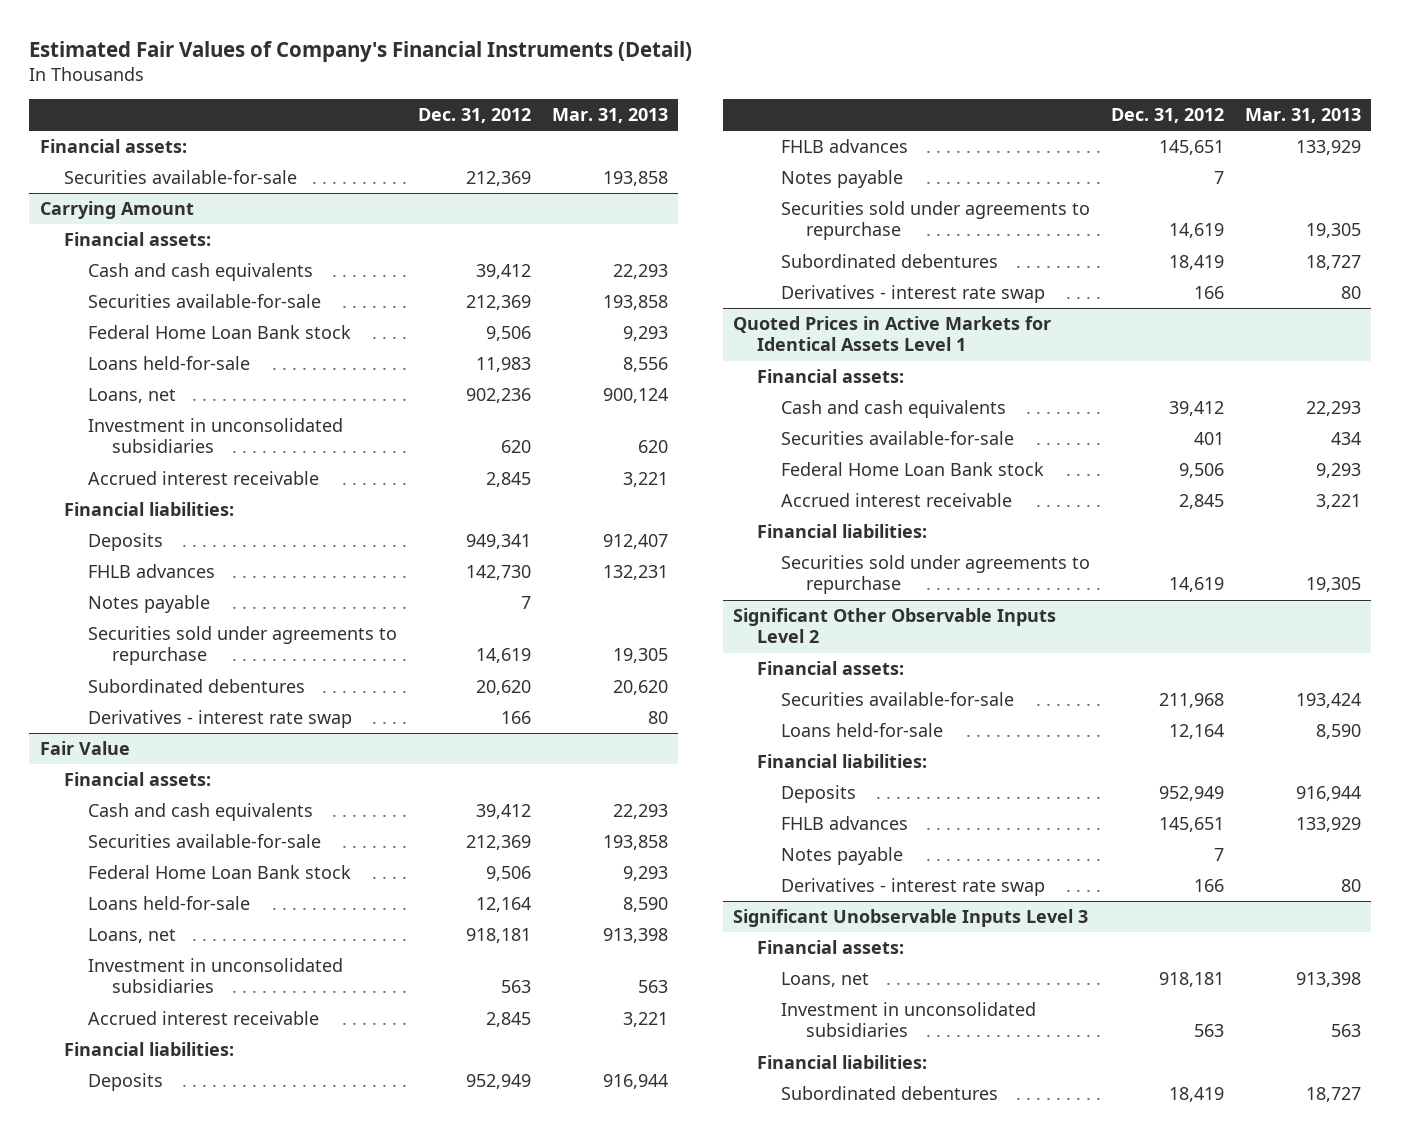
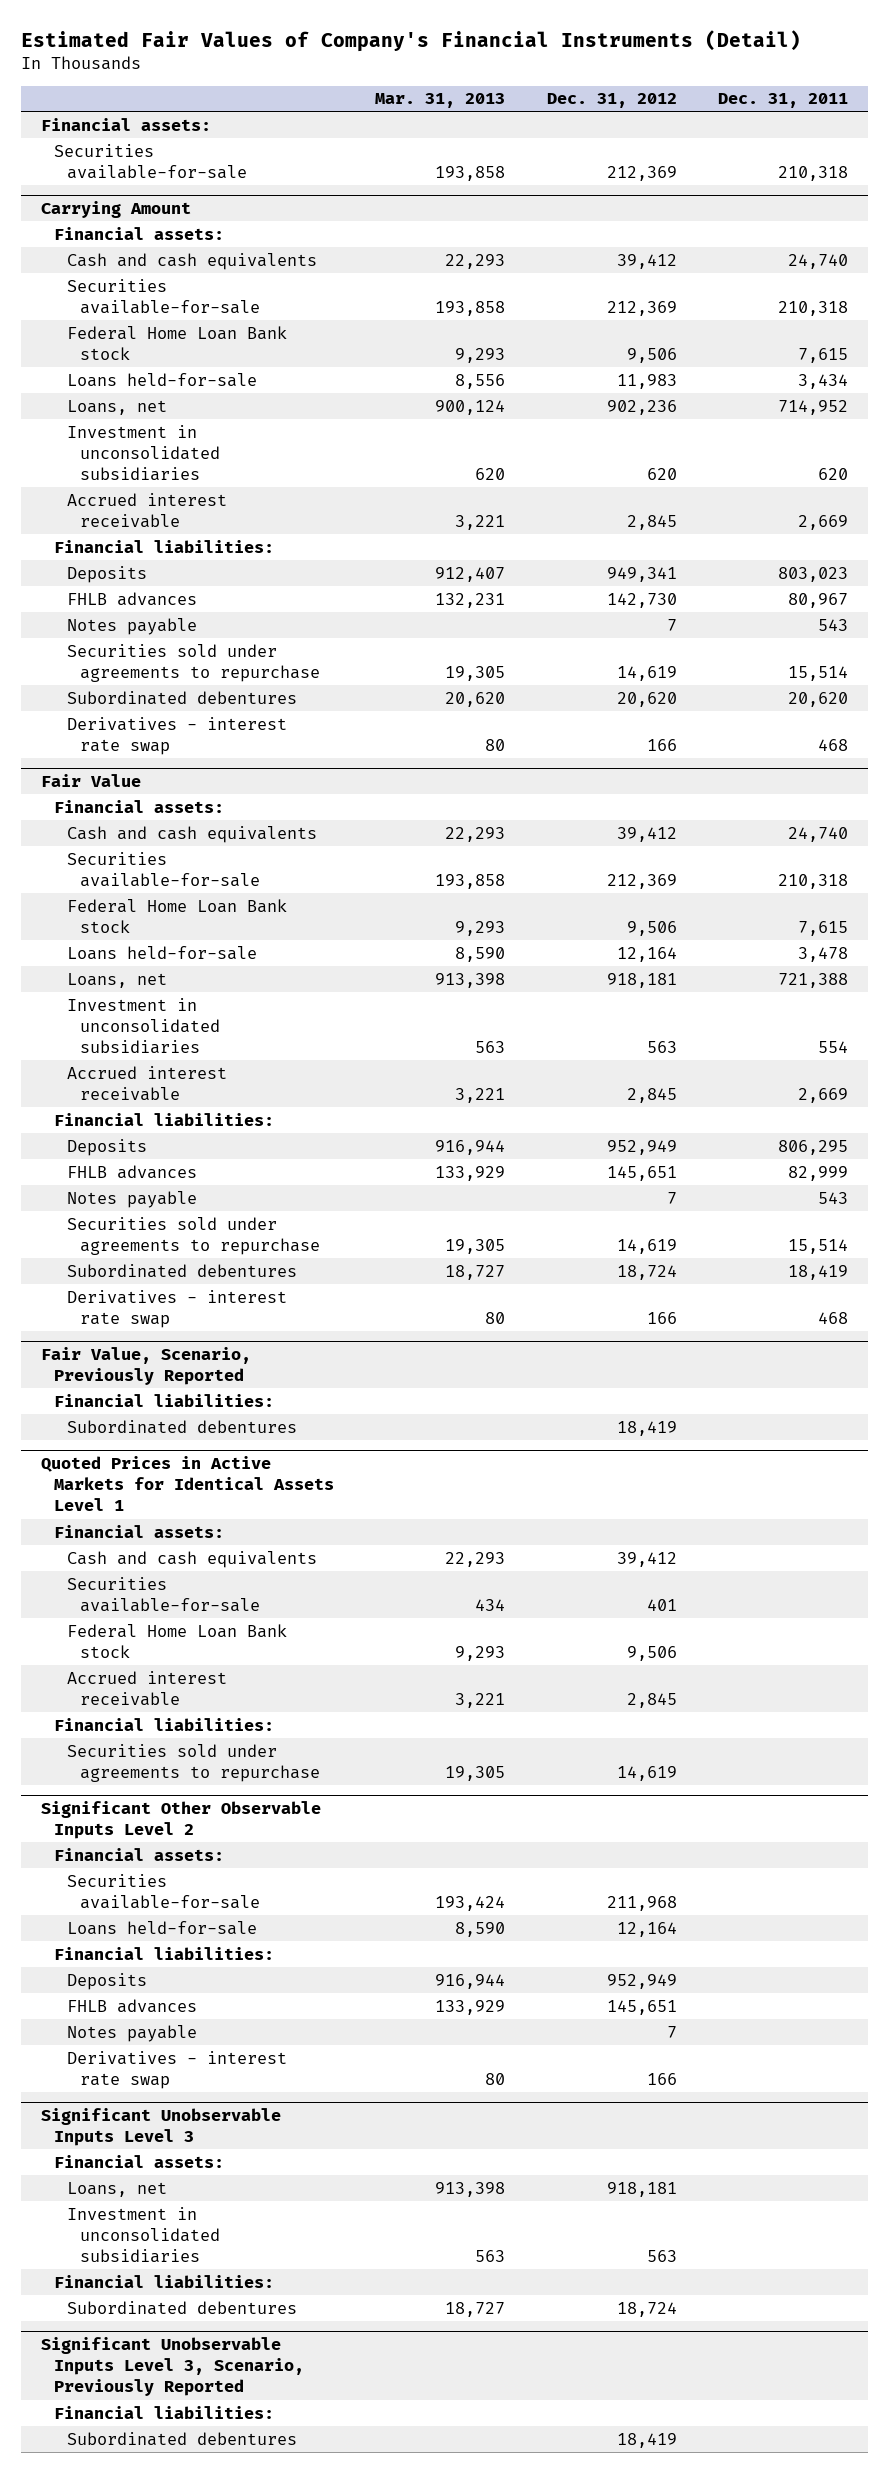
- | Dec. 31, 2012 | Mar. 31, 2013
+ | Mar. 31, 2013 | Dec. 31, 2012 | Dec. 31, 2011
@ Fair Value
- Subordinated debentures | 18,419 | 18,727
+ Subordinated debentures | 18,727 | 18,724 | 18,419
+ Fair Value, Scenario, Previously Reported
+ Financial liabilities:
+ Subordinated debentures | | 18,419 |
@ Significant Unobservable Inputs Level 3
- Subordinated debentures | 18,419 | 18,727
+ Subordinated debentures | 18,727 | 18,724 |
+ Significant Unobservable Inputs Level 3, Scenario, Previously Reported
+ Financial liabilities:
+ Subordinated debentures | | 18,419 |

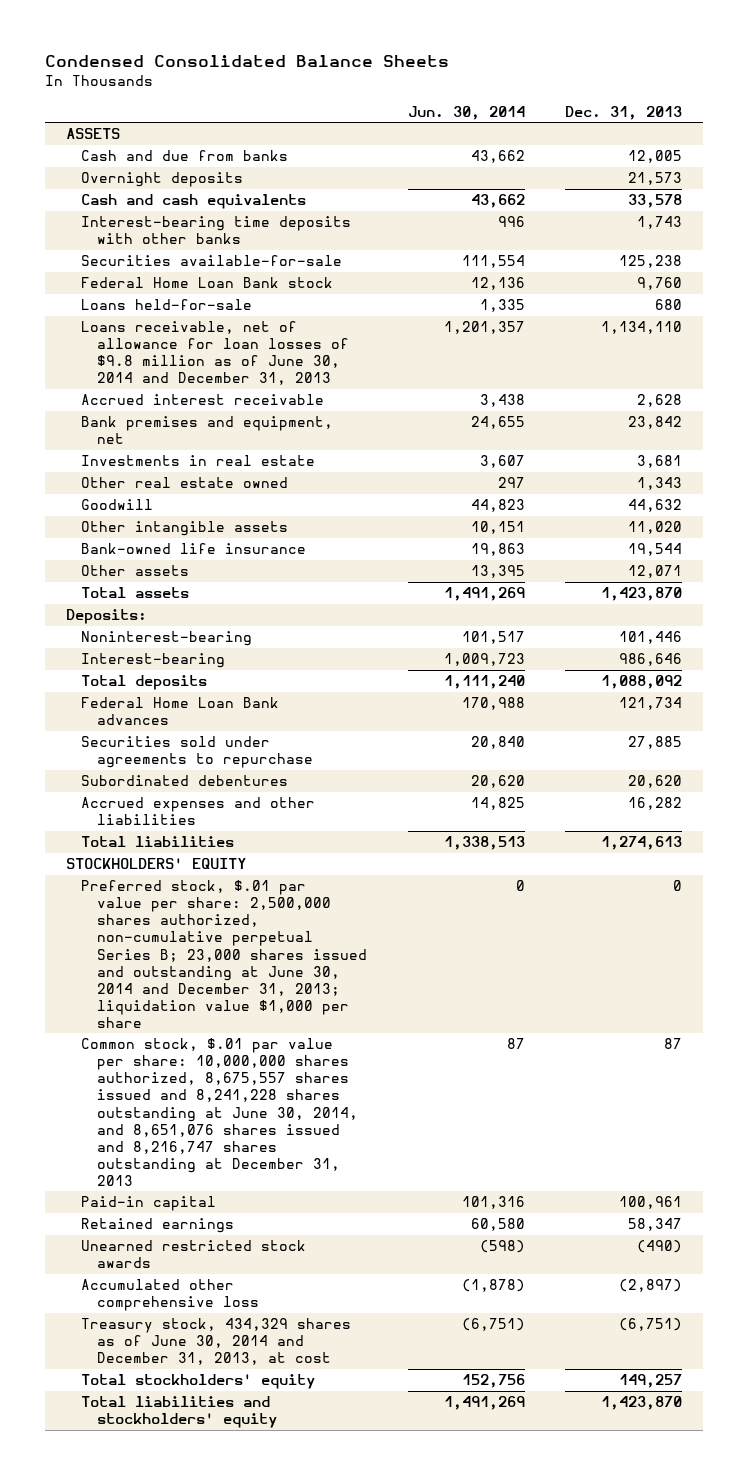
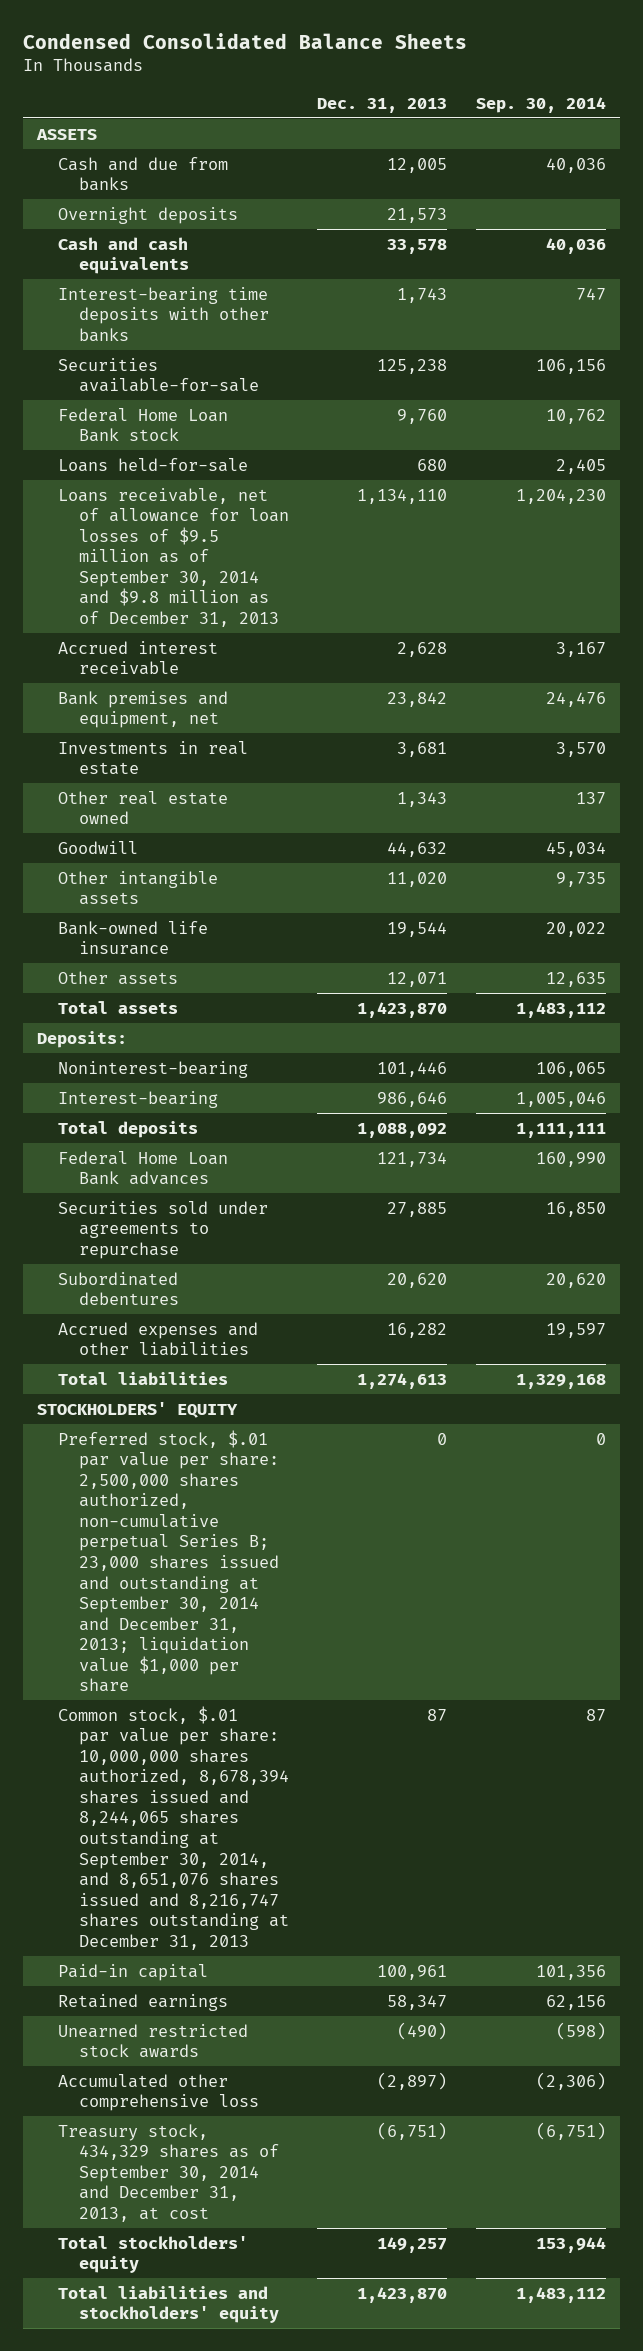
- | Jun. 30, 2014 | Dec. 31, 2013
+ | Dec. 31, 2013 | Sep. 30, 2014
- Loans receivable, net of allowance for loan losses of $9.8 million as of June 30, 2014 and December 31, 2013 | 1,201,357 | 1,134,110
+ Loans receivable, net of allowance for loan losses of $9.5 million as of September 30, 2014 and $9.8 million as of December 31, 2013 | 1,134,110 | 1,204,230
- Preferred stock, $.01 par value per share: 2,500,000 shares authorized, non-cumulative perpetual Series B; 23,000 shares issued and outstanding at June 30, 2014 and December 31, 2013; liquidation value $1,000 per share | 0 | 0
- Common stock, $.01 par value per share: 10,000,000 shares authorized, 8,675,557 shares issued and 8,241,228 shares outstanding at June 30, 2014, and 8,651,076 shares issued and 8,216,747 shares outstanding at December 31, 2013 | 87 | 87
+ Preferred stock, $.01 par value per share: 2,500,000 shares authorized, non-cumulative perpetual Series B; 23,000 shares issued and outstanding at September 30, 2014 and December 31, 2013; liquidation value $1,000 per share | 0 | 0
+ Common stock, $.01 par value per share: 10,000,000 shares authorized, 8,678,394 shares issued and 8,244,065 shares outstanding at September 30, 2014, and 8,651,076 shares issued and 8,216,747 shares outstanding at December 31, 2013 | 87 | 87
- Treasury stock, 434,329 shares as of June 30, 2014 and December 31, 2013, at cost | (6,751) | (6,751)
+ Treasury stock, 434,329 shares as of September 30, 2014 and December 31, 2013, at cost | (6,751) | (6,751)

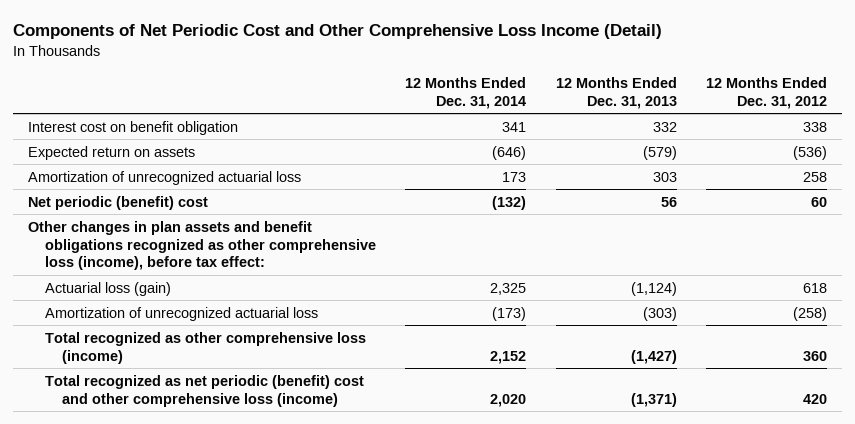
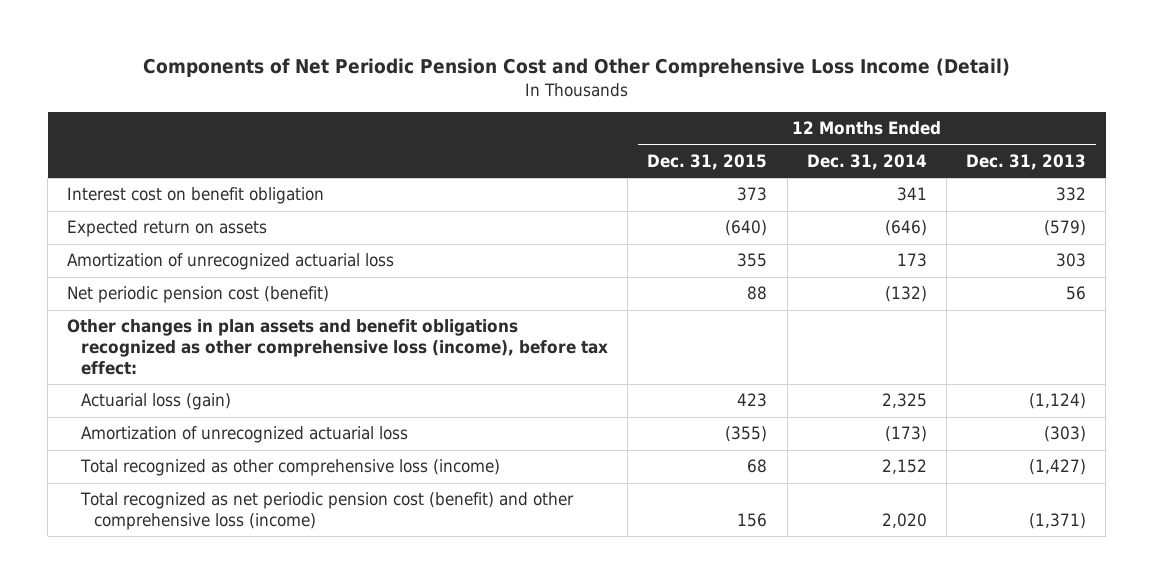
- Components of Net Periodic Cost and Other Comprehensive Loss Income (Detail)
+ Components of Net Periodic Pension Cost and Other Comprehensive Loss Income (Detail)
- | 12 Months Ended Dec. 31, 2014 | 12 Months Ended Dec. 31, 2013 | 12 Months Ended Dec. 31, 2012
+ | 12 Months Ended Dec. 31, 2015 | 12 Months Ended Dec. 31, 2014 | 12 Months Ended Dec. 31, 2013
- Net periodic (benefit) cost | (132) | 56 | 60
+ Net periodic pension cost (benefit) | 88 | (132) | 56
- Total recognized as net periodic (benefit) cost and other comprehensive loss (income) | 2,020 | (1,371) | 420
+ Total recognized as net periodic pension cost (benefit) and other comprehensive loss (income) | 156 | 2,020 | (1,371)

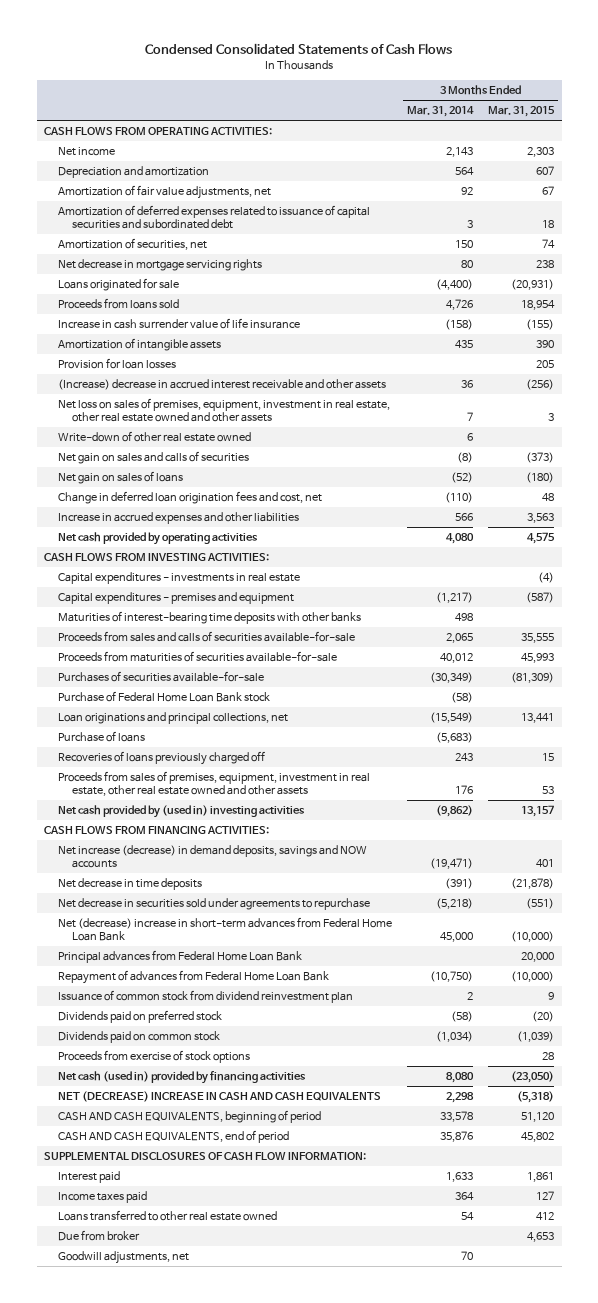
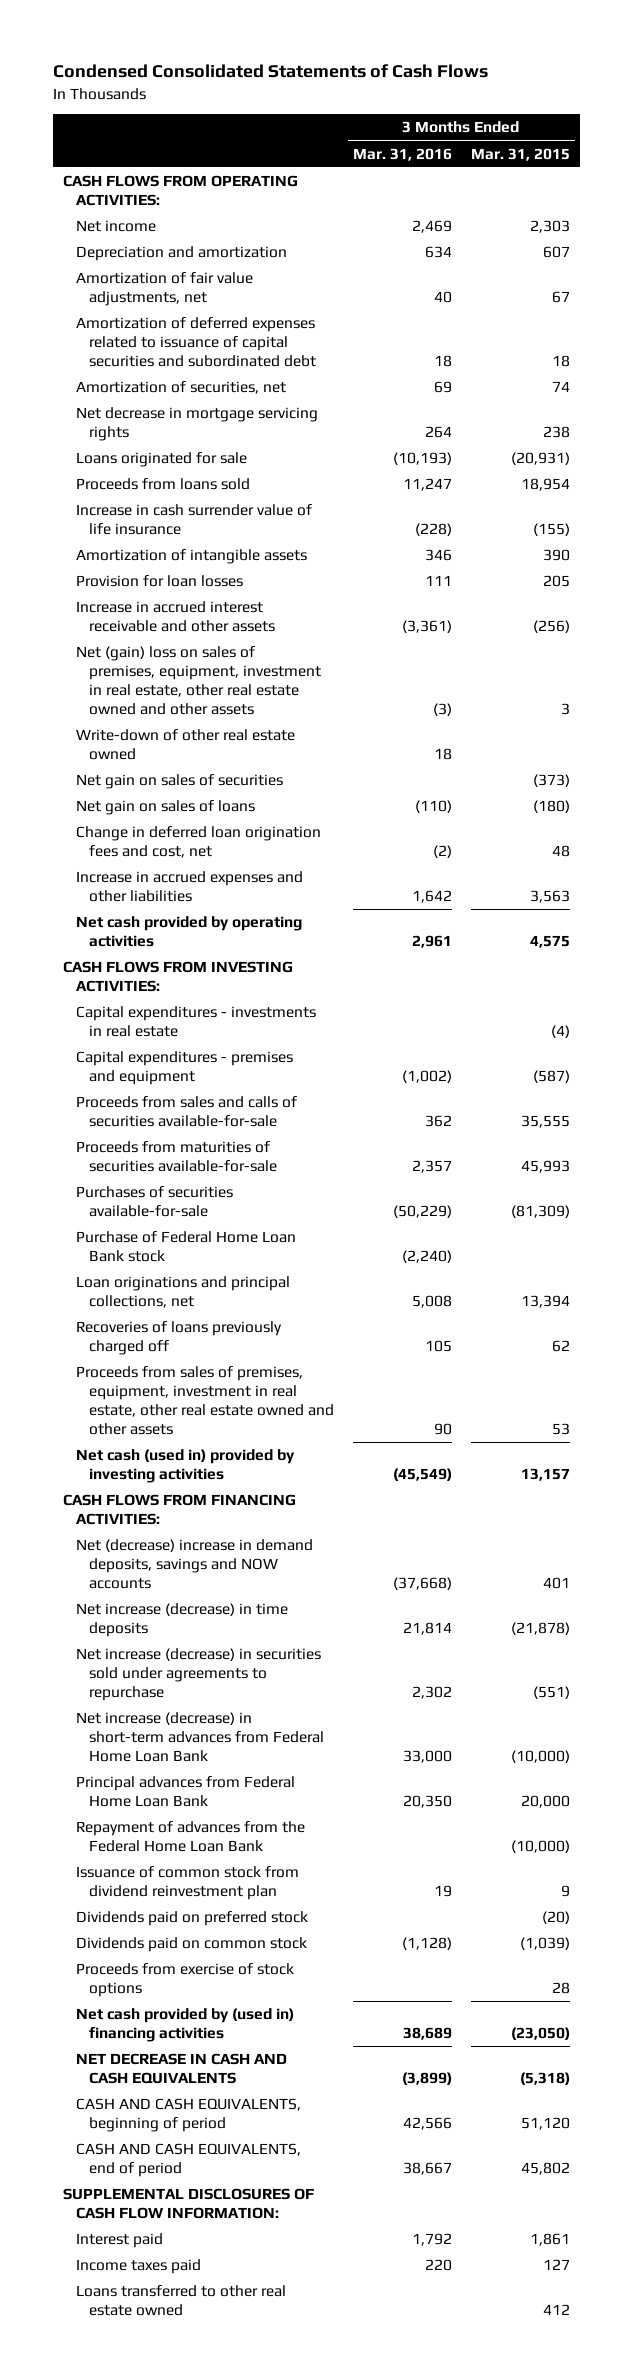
- | 3 Months Ended Mar. 31, 2014 | 3 Months Ended Mar. 31, 2015
+ | 3 Months Ended Mar. 31, 2016 | 3 Months Ended Mar. 31, 2015
- (Increase) decrease in accrued interest receivable and other assets | 36 | (256)
- Net loss on sales of premises, equipment, investment in real estate, other real estate owned and other assets | 7 | 3
+ Increase in accrued interest receivable and other assets | (3,361) | (256)
+ Net (gain) loss on sales of premises, equipment, investment in real estate, other real estate owned and other assets | (3) | 3
- Net gain on sales and calls of securities | (8) | (373)
+ Net gain on sales of securities | | (373)
- Maturities of interest-bearing time deposits with other banks | 498 |
- Loan originations and principal collections, net | (15,549) | 13,441
- Purchase of loans | (5,683) |
- Recoveries of loans previously charged off | 243 | 15
+ Loan originations and principal collections, net | 5,008 | 13,394
+ Recoveries of loans previously charged off | 105 | 62
- Net cash provided by (used in) investing activities | (9,862) | 13,157
+ Net cash (used in) provided by investing activities | (45,549) | 13,157
- Net increase (decrease) in demand deposits, savings and NOW accounts | (19,471) | 401
- Net decrease in time deposits | (391) | (21,878)
- Net decrease in securities sold under agreements to repurchase | (5,218) | (551)
- Net (decrease) increase in short-term advances from Federal Home Loan Bank | 45,000 | (10,000)
+ Net (decrease) increase in demand deposits, savings and NOW accounts | (37,668) | 401
+ Net increase (decrease) in time deposits | 21,814 | (21,878)
+ Net increase (decrease) in securities sold under agreements to repurchase | 2,302 | (551)
+ Net increase (decrease) in short-term advances from Federal Home Loan Bank | 33,000 | (10,000)
- Repayment of advances from Federal Home Loan Bank | (10,750) | (10,000)
+ Repayment of advances from the Federal Home Loan Bank | | (10,000)
- Net cash (used in) provided by financing activities | 8,080 | (23,050)
- NET (DECREASE) INCREASE IN CASH AND CASH EQUIVALENTS | 2,298 | (5,318)
+ Net cash provided by (used in) financing activities | 38,689 | (23,050)
+ NET DECREASE IN CASH AND CASH EQUIVALENTS | (3,899) | (5,318)
- Due from broker | | 4,653
- Goodwill adjustments, net | 70 |

